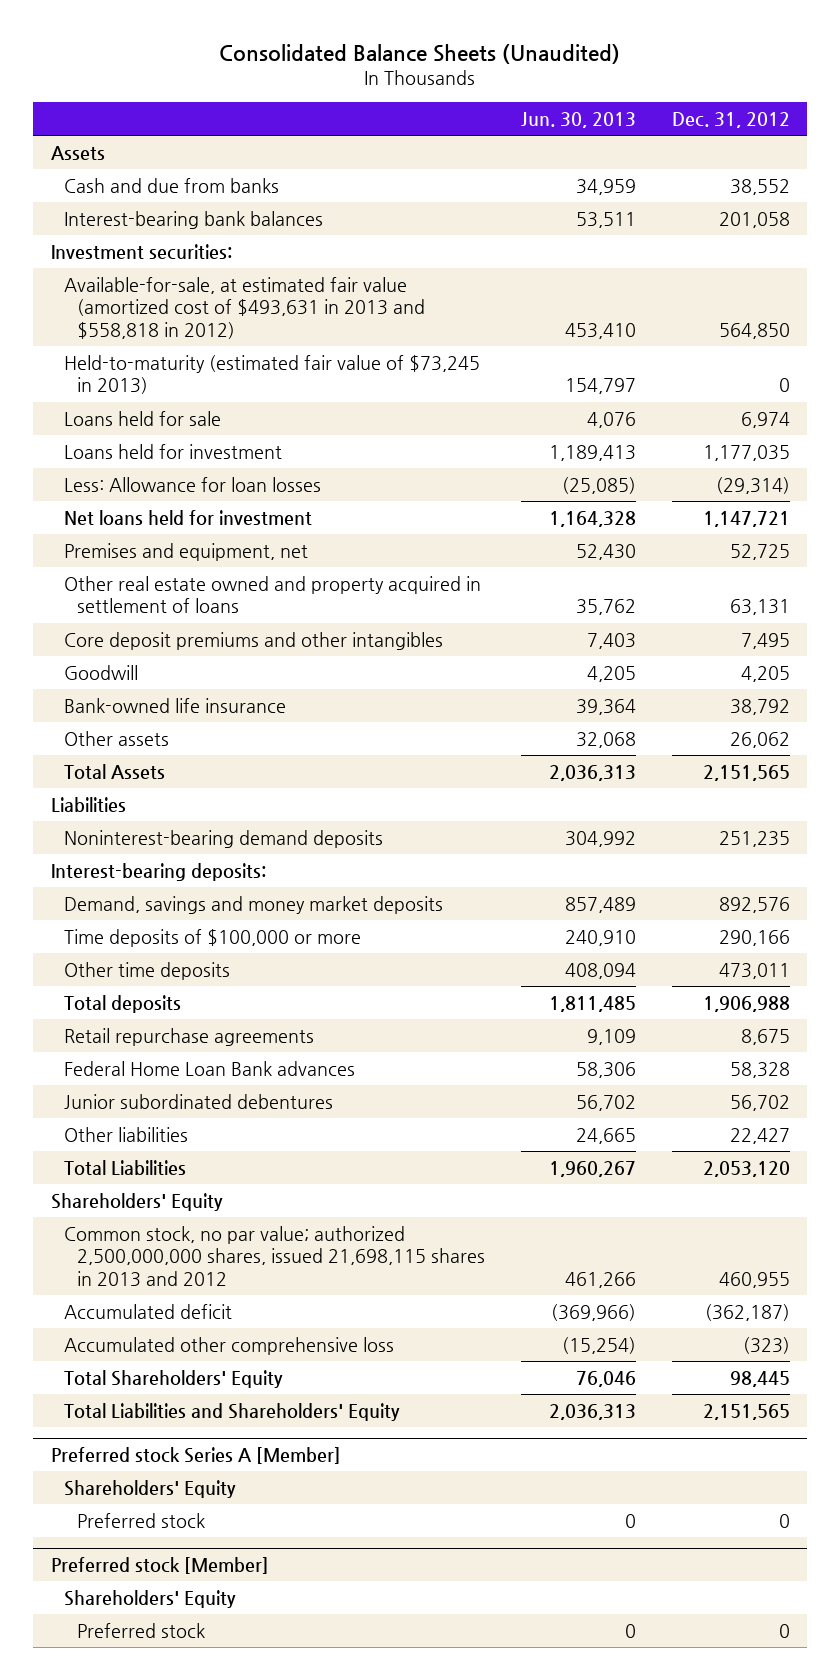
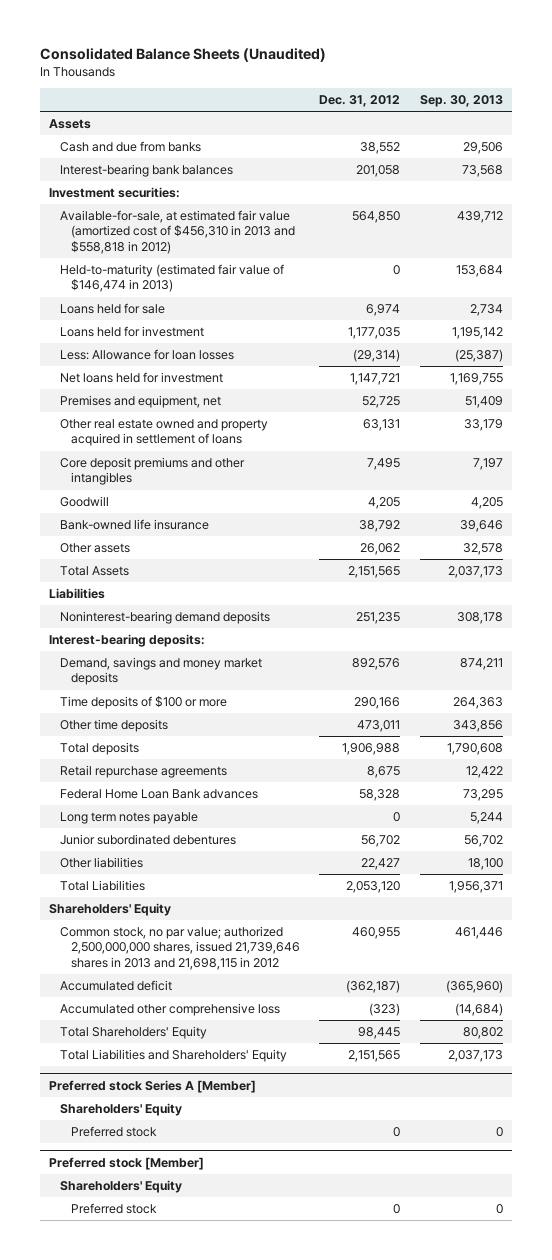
- | Jun. 30, 2013 | Dec. 31, 2012
+ | Dec. 31, 2012 | Sep. 30, 2013
- Available-for-sale, at estimated fair value (amortized cost of $493,631 in 2013 and $558,818 in 2012) | 453,410 | 564,850
- Held-to-maturity (estimated fair value of $73,245 in 2013) | 154,797 | 0
+ Available-for-sale, at estimated fair value (amortized cost of $456,310 in 2013 and $558,818 in 2012) | 564,850 | 439,712
+ Held-to-maturity (estimated fair value of $146,474 in 2013) | 0 | 153,684
- Time deposits of $100,000 or more | 240,910 | 290,166
+ Time deposits of $100 or more | 290,166 | 264,363
+ Long term notes payable | 0 | 5,244
- Common stock, no par value; authorized 2,500,000,000 shares, issued 21,698,115 shares in 2013 and 2012 | 461,266 | 460,955
+ Common stock, no par value; authorized 2,500,000,000 shares, issued 21,739,646 shares in 2013 and 21,698,115 in 2012 | 460,955 | 461,446

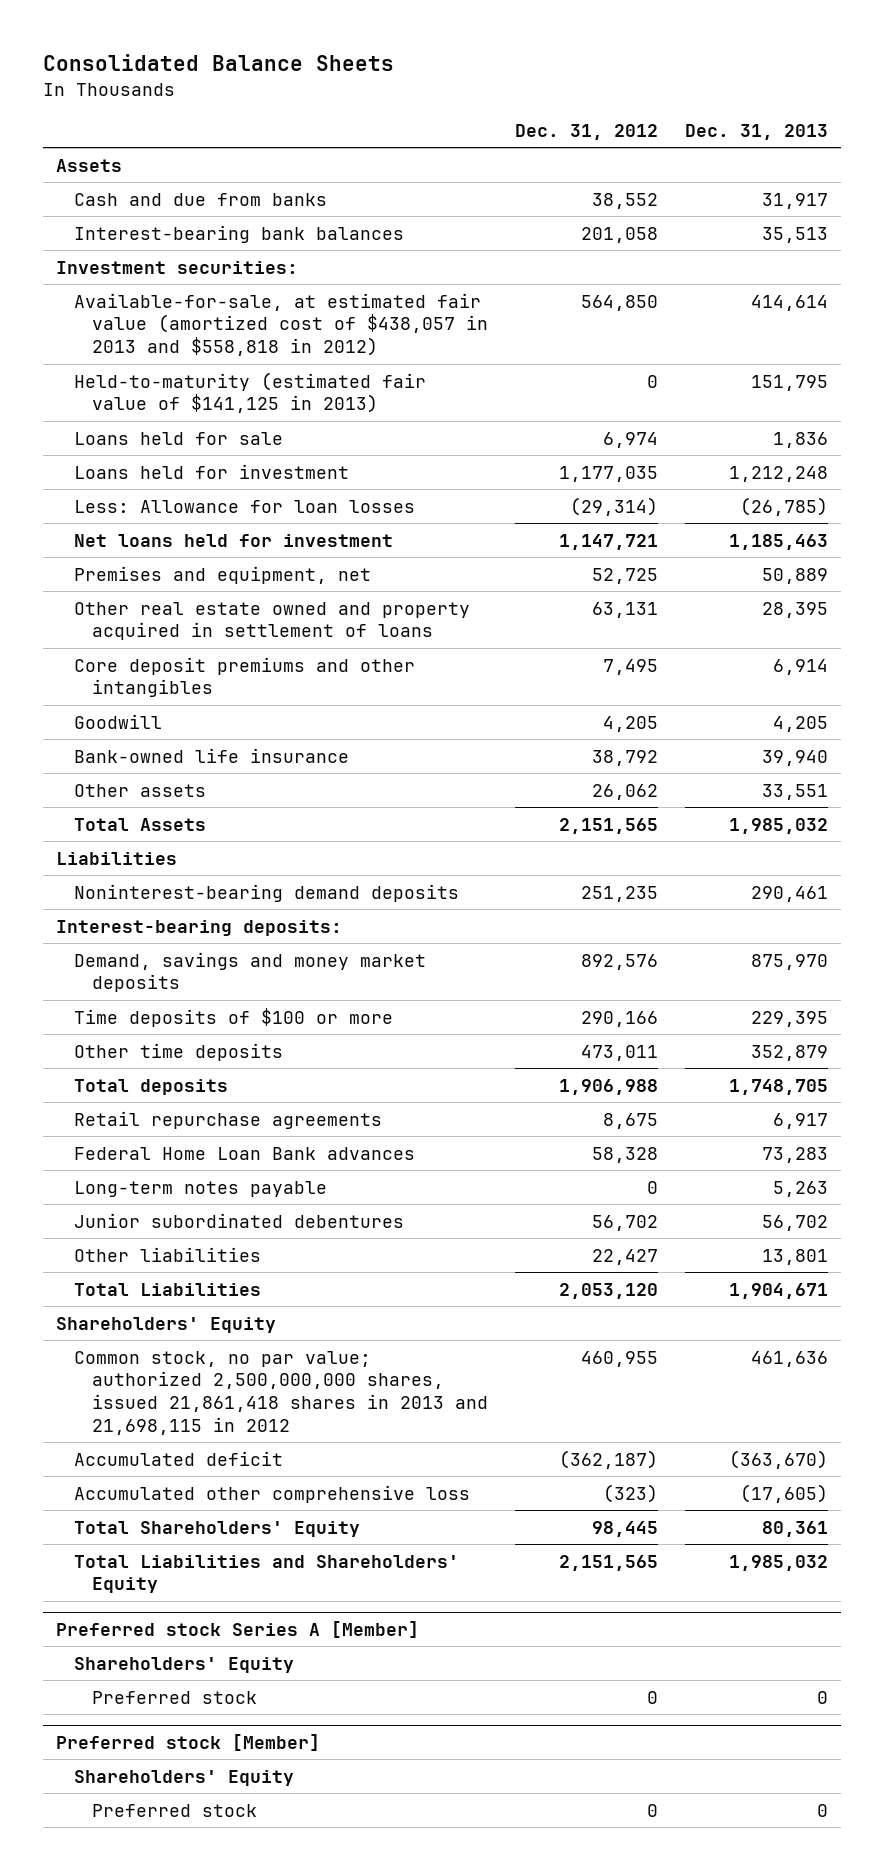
- Consolidated Balance Sheets (Unaudited)
+ Consolidated Balance Sheets
- | Dec. 31, 2012 | Sep. 30, 2013
+ | Dec. 31, 2012 | Dec. 31, 2013
- Available-for-sale, at estimated fair value (amortized cost of $456,310 in 2013 and $558,818 in 2012) | 564,850 | 439,712
- Held-to-maturity (estimated fair value of $146,474 in 2013) | 0 | 153,684
+ Available-for-sale, at estimated fair value (amortized cost of $438,057 in 2013 and $558,818 in 2012) | 564,850 | 414,614
+ Held-to-maturity (estimated fair value of $141,125 in 2013) | 0 | 151,795
- Long term notes payable | 0 | 5,244
+ Long-term notes payable | 0 | 5,263
- Common stock, no par value; authorized 2,500,000,000 shares, issued 21,739,646 shares in 2013 and 21,698,115 in 2012 | 460,955 | 461,446
+ Common stock, no par value; authorized 2,500,000,000 shares, issued 21,861,418 shares in 2013 and 21,698,115 in 2012 | 460,955 | 461,636

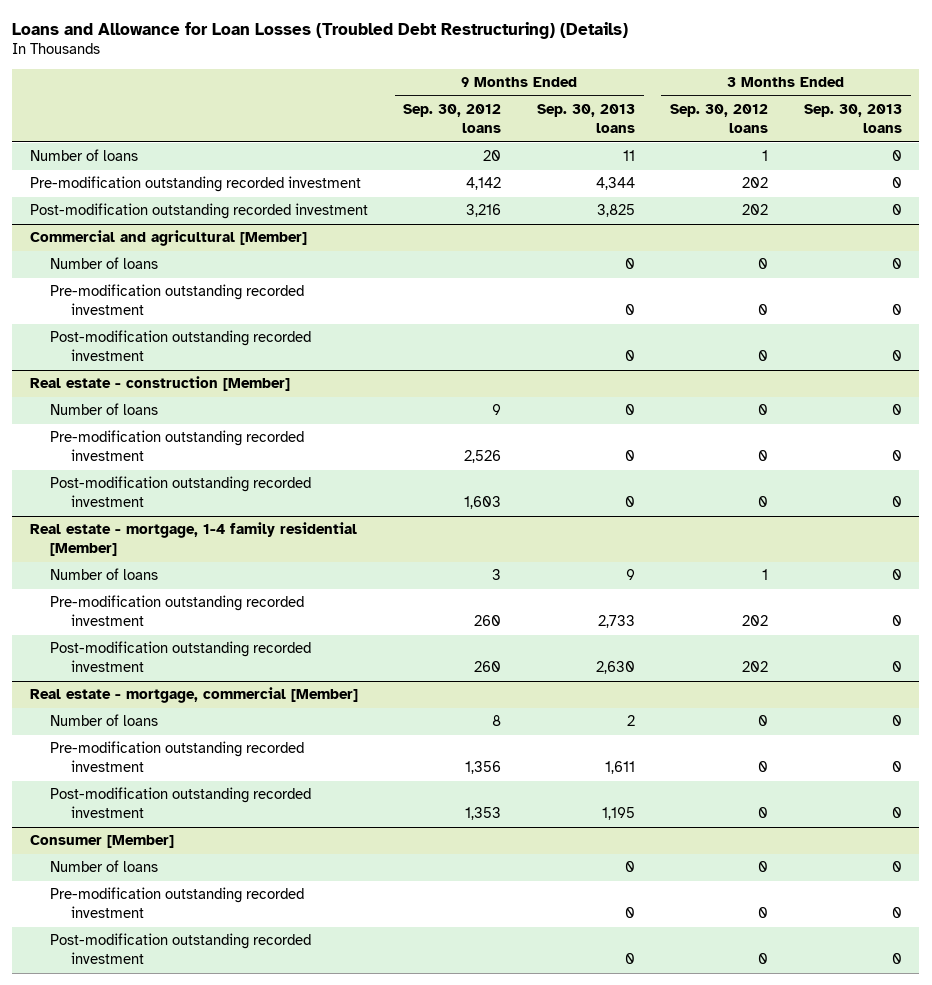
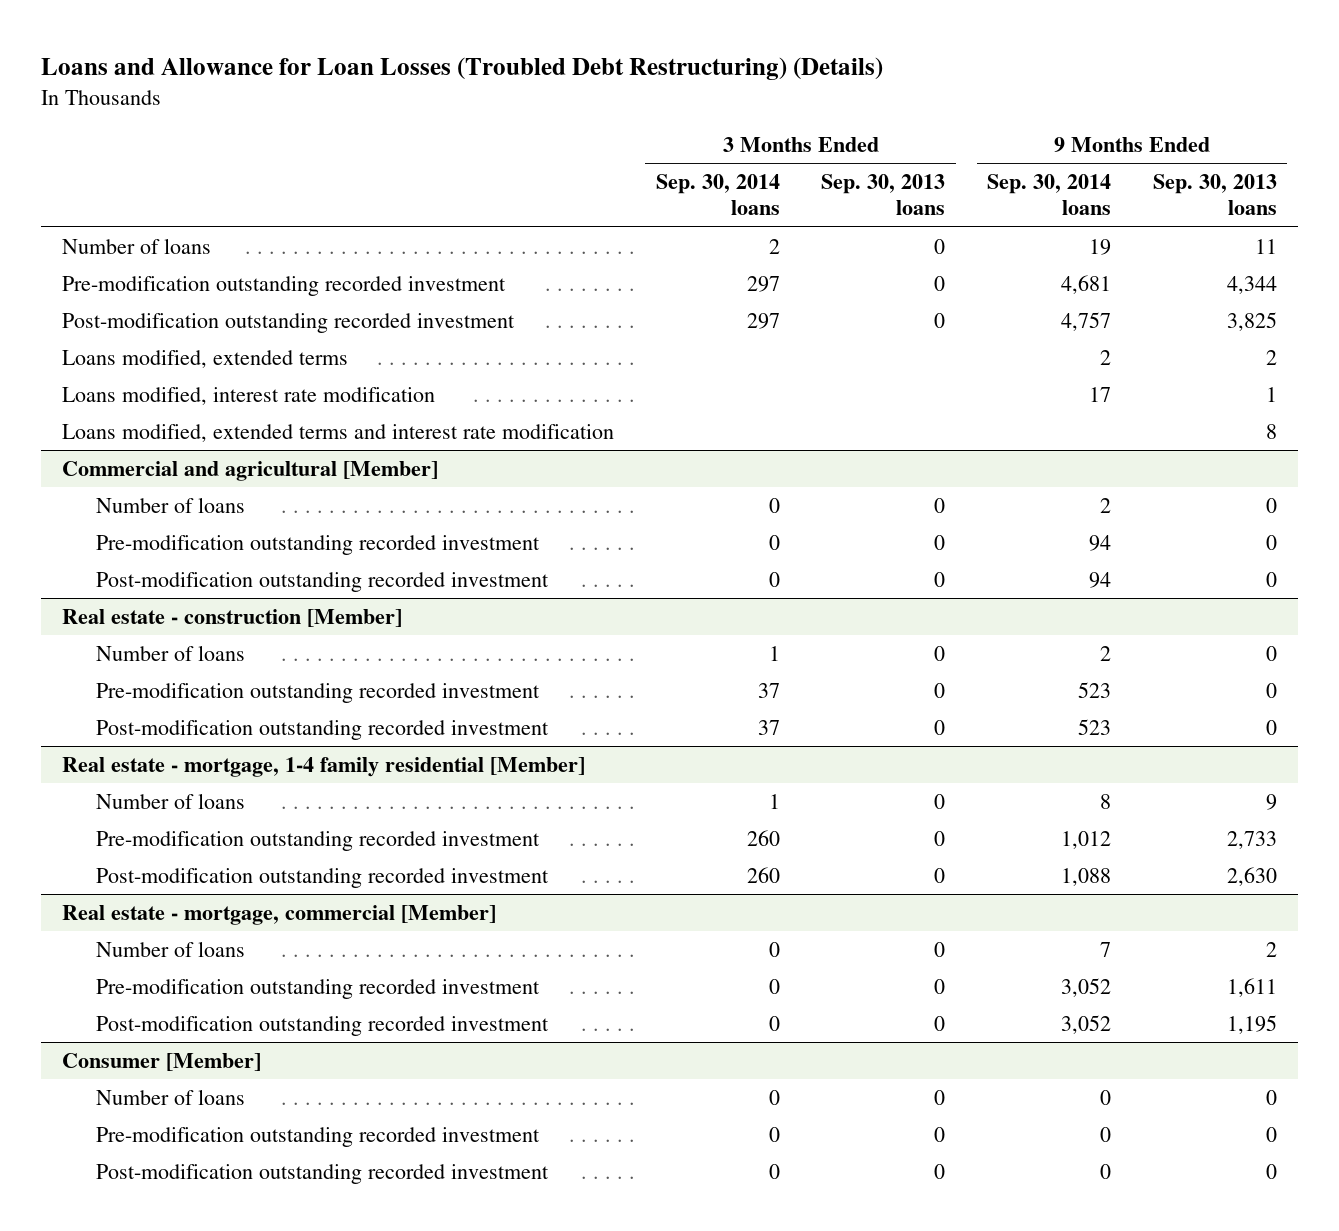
- | 9 Months Ended Sep. 30, 2012 loans | 9 Months Ended Sep. 30, 2013 loans | 3 Months Ended Sep. 30, 2012 loans | 3 Months Ended Sep. 30, 2013 loans
+ | 3 Months Ended Sep. 30, 2014 loans | 3 Months Ended Sep. 30, 2013 loans | 9 Months Ended Sep. 30, 2014 loans | 9 Months Ended Sep. 30, 2013 loans
+ Loans modified, extended terms | | | 2 | 2
+ Loans modified, interest rate modification | | | 17 | 1
+ Loans modified, extended terms and interest rate modification | | | | 8

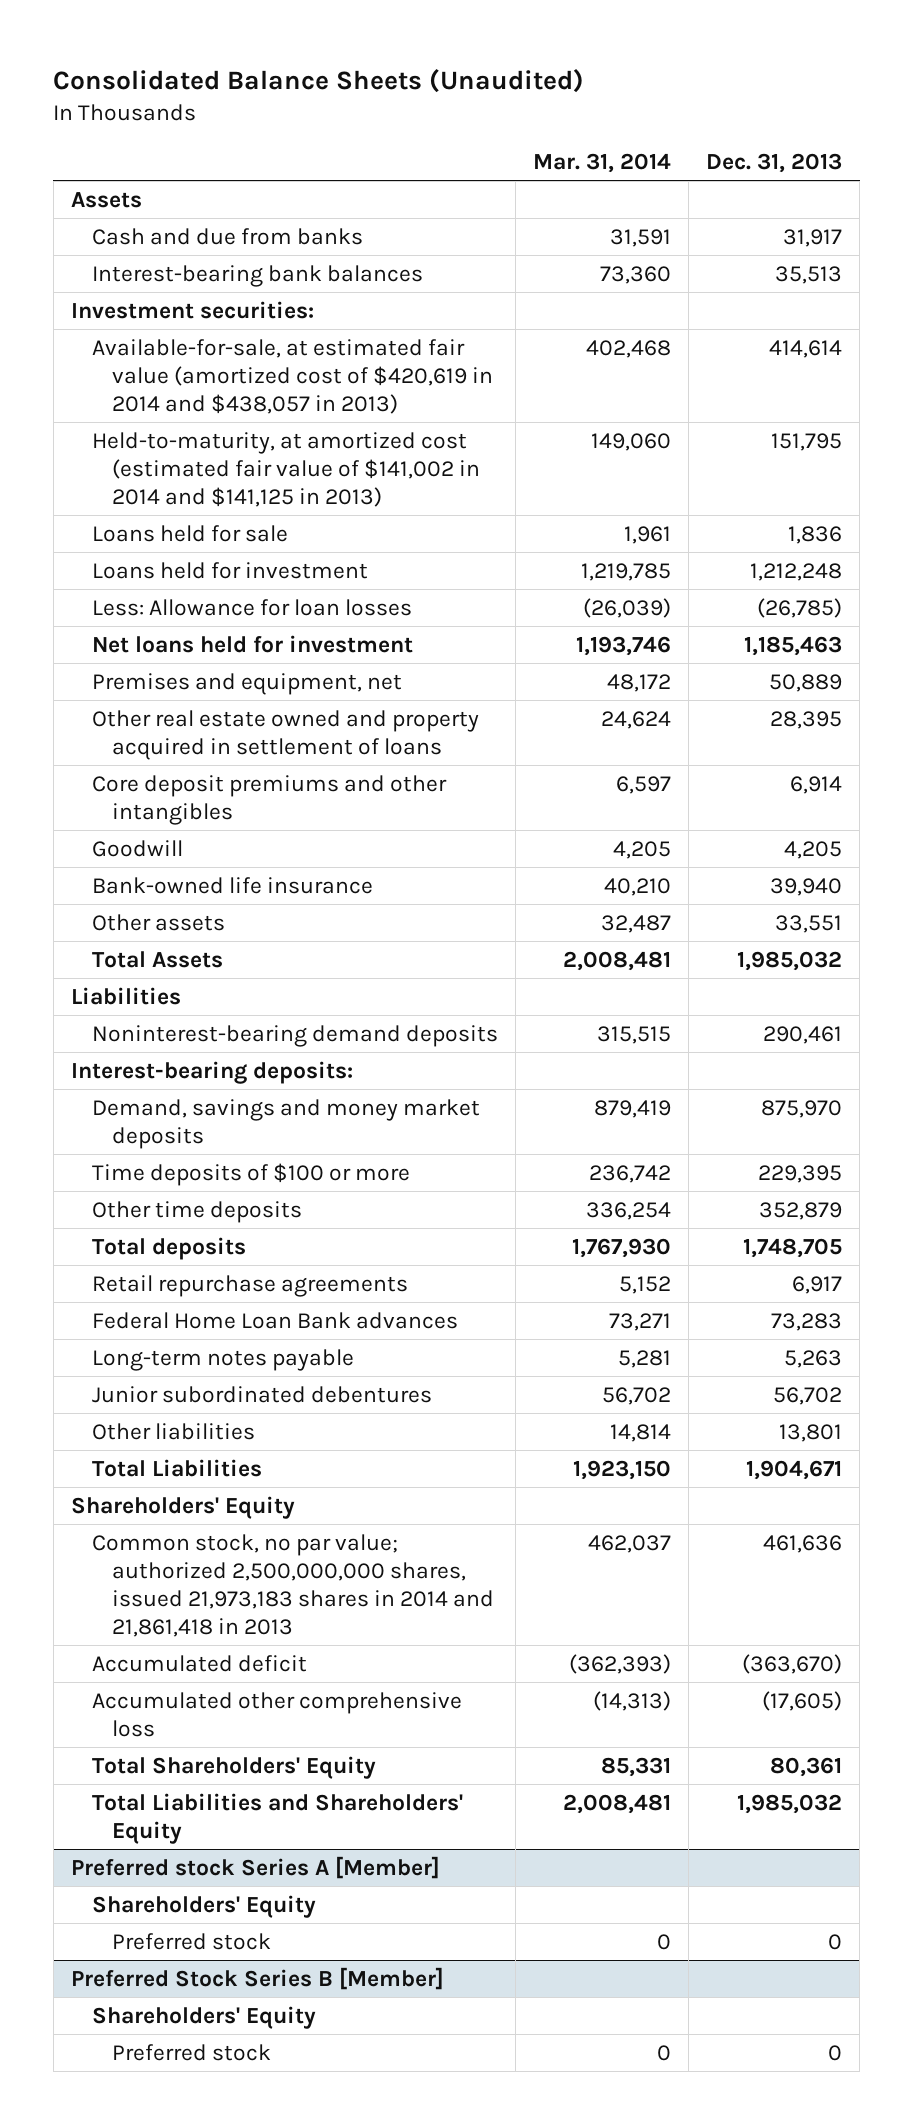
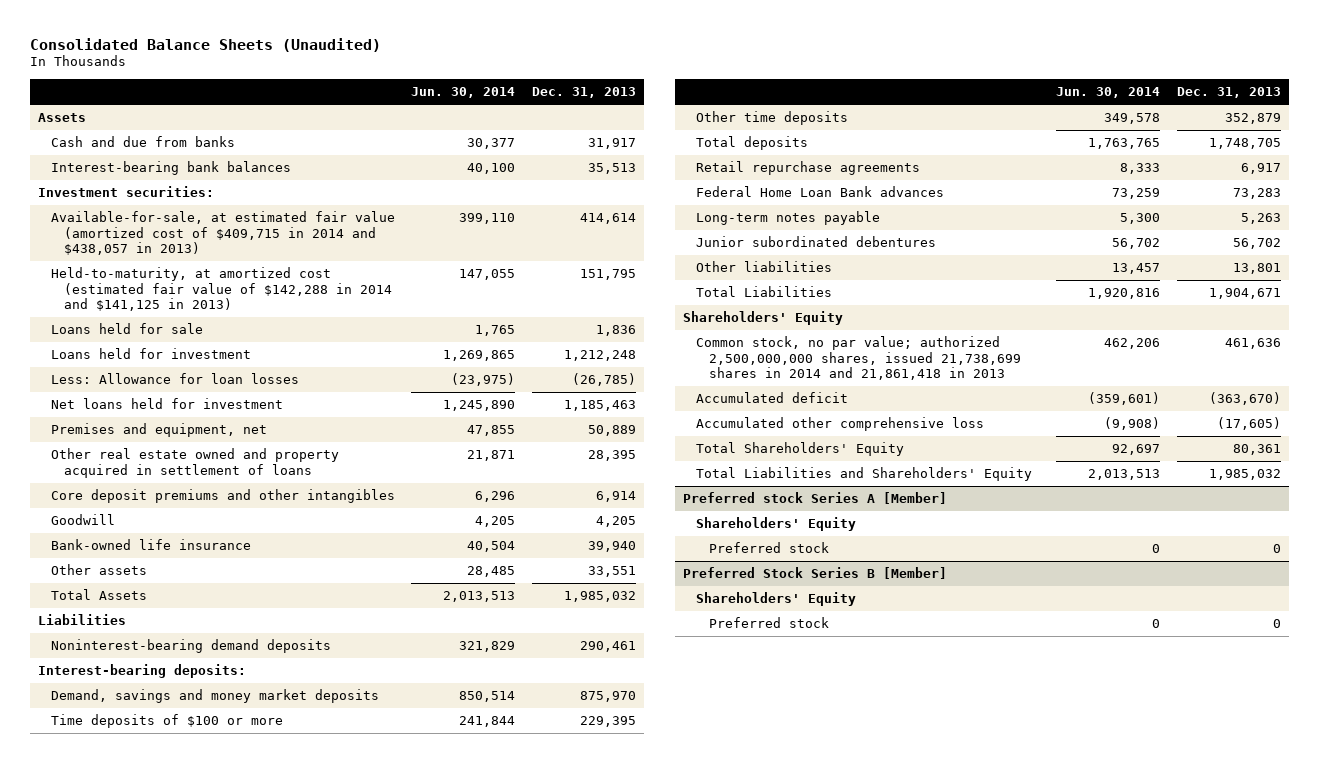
- | Mar. 31, 2014 | Dec. 31, 2013
+ | Jun. 30, 2014 | Dec. 31, 2013
- Available-for-sale, at estimated fair value (amortized cost of $420,619 in 2014 and $438,057 in 2013) | 402,468 | 414,614
- Held-to-maturity, at amortized cost (estimated fair value of $141,002 in 2014 and $141,125 in 2013) | 149,060 | 151,795
+ Available-for-sale, at estimated fair value (amortized cost of $409,715 in 2014 and $438,057 in 2013) | 399,110 | 414,614
+ Held-to-maturity, at amortized cost (estimated fair value of $142,288 in 2014 and $141,125 in 2013) | 147,055 | 151,795
- Common stock, no par value; authorized 2,500,000,000 shares, issued 21,973,183 shares in 2014 and 21,861,418 in 2013 | 462,037 | 461,636
+ Common stock, no par value; authorized 2,500,000,000 shares, issued 21,738,699 shares in 2014 and 21,861,418 in 2013 | 462,206 | 461,636

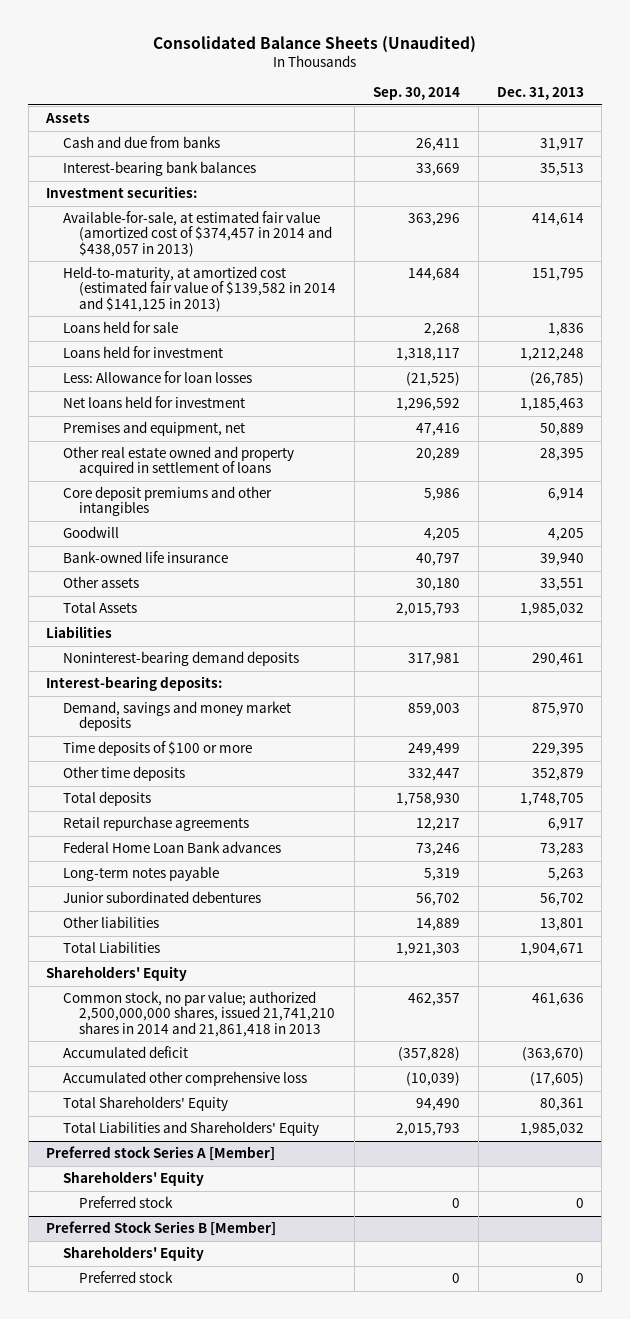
- | Jun. 30, 2014 | Dec. 31, 2013
+ | Sep. 30, 2014 | Dec. 31, 2013
- Available-for-sale, at estimated fair value (amortized cost of $409,715 in 2014 and $438,057 in 2013) | 399,110 | 414,614
- Held-to-maturity, at amortized cost (estimated fair value of $142,288 in 2014 and $141,125 in 2013) | 147,055 | 151,795
+ Available-for-sale, at estimated fair value (amortized cost of $374,457 in 2014 and $438,057 in 2013) | 363,296 | 414,614
+ Held-to-maturity, at amortized cost (estimated fair value of $139,582 in 2014 and $141,125 in 2013) | 144,684 | 151,795
- Common stock, no par value; authorized 2,500,000,000 shares, issued 21,738,699 shares in 2014 and 21,861,418 in 2013 | 462,206 | 461,636
+ Common stock, no par value; authorized 2,500,000,000 shares, issued 21,741,210 shares in 2014 and 21,861,418 in 2013 | 462,357 | 461,636

